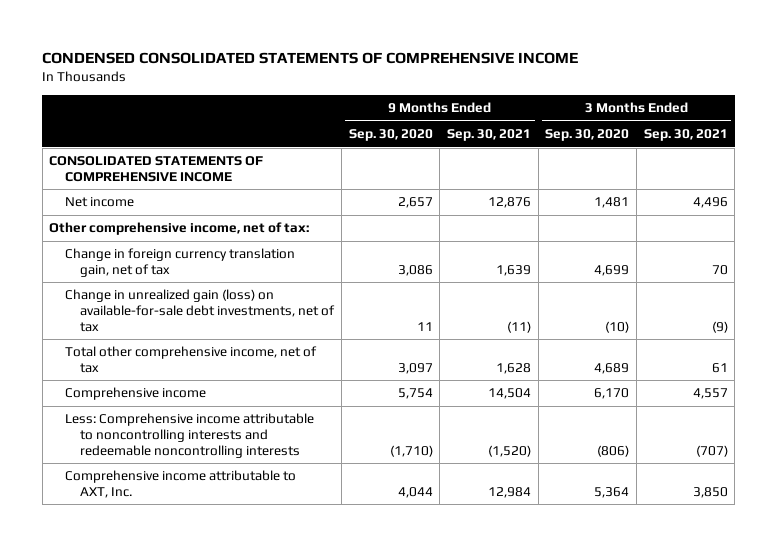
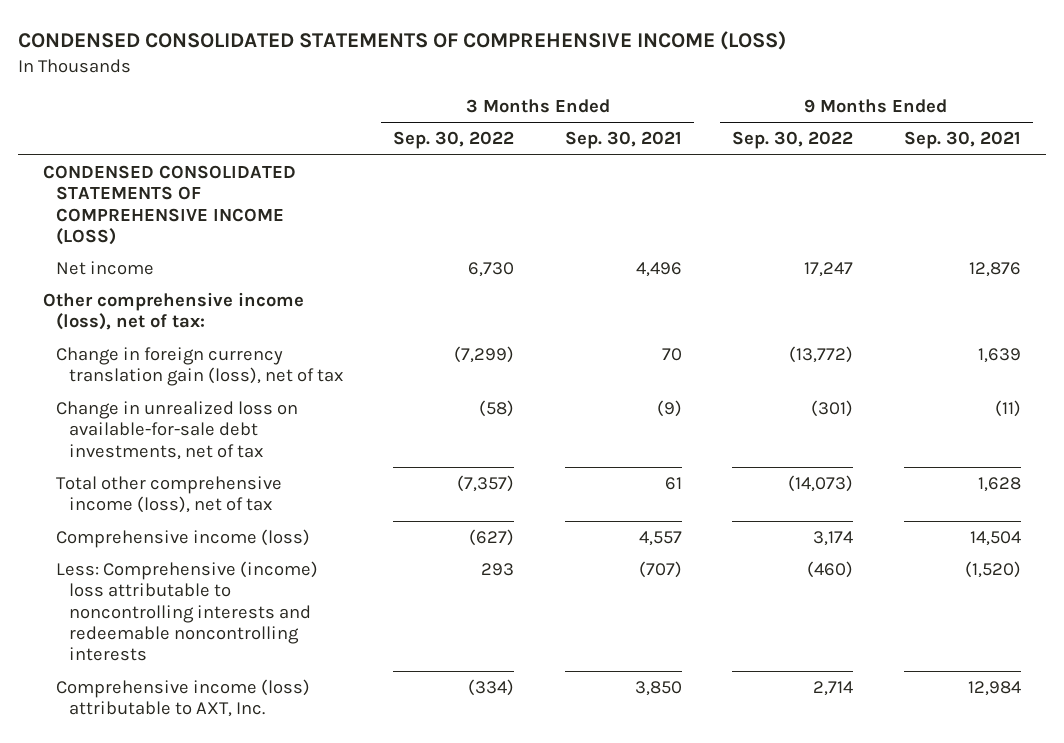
- CONDENSED CONSOLIDATED STATEMENTS OF COMPREHENSIVE INCOME
+ CONDENSED CONSOLIDATED STATEMENTS OF COMPREHENSIVE INCOME (LOSS)
- | 9 Months Ended Sep. 30, 2020 | 9 Months Ended Sep. 30, 2021 | 3 Months Ended Sep. 30, 2020 | 3 Months Ended Sep. 30, 2021
+ | 3 Months Ended Sep. 30, 2022 | 3 Months Ended Sep. 30, 2021 | 9 Months Ended Sep. 30, 2022 | 9 Months Ended Sep. 30, 2021
- CONSOLIDATED STATEMENTS OF COMPREHENSIVE INCOME
+ CONDENSED CONSOLIDATED STATEMENTS OF COMPREHENSIVE INCOME (LOSS)
- Other comprehensive income, net of tax:
- Change in foreign currency translation gain, net of tax | 3,086 | 1,639 | 4,699 | 70
- Change in unrealized gain (loss) on available-for-sale debt investments, net of tax | 11 | (11) | (10) | (9)
- Total other comprehensive income, net of tax | 3,097 | 1,628 | 4,689 | 61
- Comprehensive income | 5,754 | 14,504 | 6,170 | 4,557
- Less: Comprehensive income attributable to noncontrolling interests and redeemable noncontrolling interests | (1,710) | (1,520) | (806) | (707)
- Comprehensive income attributable to AXT, Inc. | 4,044 | 12,984 | 5,364 | 3,850
+ Other comprehensive income (loss), net of tax:
+ Change in foreign currency translation gain (loss), net of tax | (7,299) | 70 | (13,772) | 1,639
+ Change in unrealized loss on available-for-sale debt investments, net of tax | (58) | (9) | (301) | (11)
+ Total other comprehensive income (loss), net of tax | (7,357) | 61 | (14,073) | 1,628
+ Comprehensive income (loss) | (627) | 4,557 | 3,174 | 14,504
+ Less: Comprehensive (income) loss attributable to noncontrolling interests and redeemable noncontrolling interests | 293 | (707) | (460) | (1,520)
+ Comprehensive income (loss) attributable to AXT, Inc. | (334) | 3,850 | 2,714 | 12,984

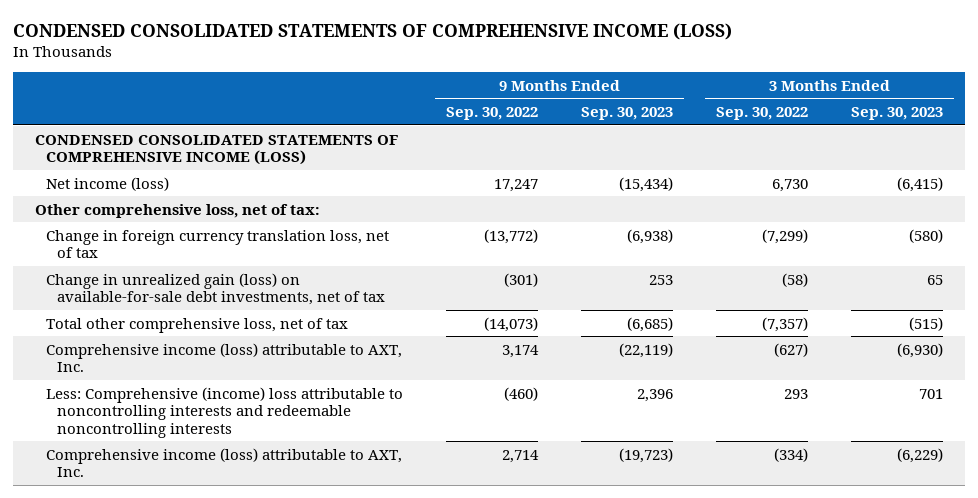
- | 3 Months Ended Sep. 30, 2022 | 3 Months Ended Sep. 30, 2021 | 9 Months Ended Sep. 30, 2022 | 9 Months Ended Sep. 30, 2021
+ | 9 Months Ended Sep. 30, 2022 | 9 Months Ended Sep. 30, 2023 | 3 Months Ended Sep. 30, 2022 | 3 Months Ended Sep. 30, 2023
- Net income | 6,730 | 4,496 | 17,247 | 12,876
- Other comprehensive income (loss), net of tax:
- Change in foreign currency translation gain (loss), net of tax | (7,299) | 70 | (13,772) | 1,639
- Change in unrealized loss on available-for-sale debt investments, net of tax | (58) | (9) | (301) | (11)
- Total other comprehensive income (loss), net of tax | (7,357) | 61 | (14,073) | 1,628
- Comprehensive income (loss) | (627) | 4,557 | 3,174 | 14,504
+ Net income (loss) | 17,247 | (15,434) | 6,730 | (6,415)
+ Other comprehensive loss, net of tax:
+ Change in foreign currency translation loss, net of tax | (13,772) | (6,938) | (7,299) | (580)
+ Change in unrealized gain (loss) on available-for-sale debt investments, net of tax | (301) | 253 | (58) | 65
+ Total other comprehensive loss, net of tax | (14,073) | (6,685) | (7,357) | (515)
+ Comprehensive income (loss) attributable to AXT, Inc. | 3,174 | (22,119) | (627) | (6,930)

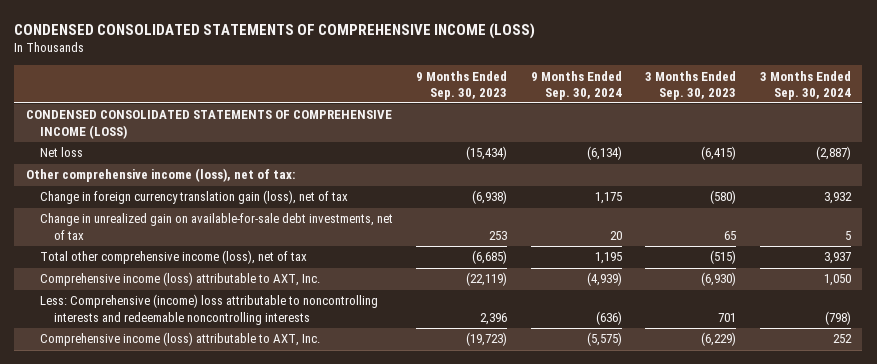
- | 9 Months Ended Sep. 30, 2022 | 9 Months Ended Sep. 30, 2023 | 3 Months Ended Sep. 30, 2022 | 3 Months Ended Sep. 30, 2023
+ | 9 Months Ended Sep. 30, 2023 | 9 Months Ended Sep. 30, 2024 | 3 Months Ended Sep. 30, 2023 | 3 Months Ended Sep. 30, 2024
- Net income (loss) | 17,247 | (15,434) | 6,730 | (6,415)
- Other comprehensive loss, net of tax:
- Change in foreign currency translation loss, net of tax | (13,772) | (6,938) | (7,299) | (580)
- Change in unrealized gain (loss) on available-for-sale debt investments, net of tax | (301) | 253 | (58) | 65
- Total other comprehensive loss, net of tax | (14,073) | (6,685) | (7,357) | (515)
+ Net loss | (15,434) | (6,134) | (6,415) | (2,887)
+ Other comprehensive income (loss), net of tax:
+ Change in foreign currency translation gain (loss), net of tax | (6,938) | 1,175 | (580) | 3,932
+ Change in unrealized gain on available-for-sale debt investments, net of tax | 253 | 20 | 65 | 5
+ Total other comprehensive income (loss), net of tax | (6,685) | 1,195 | (515) | 3,937

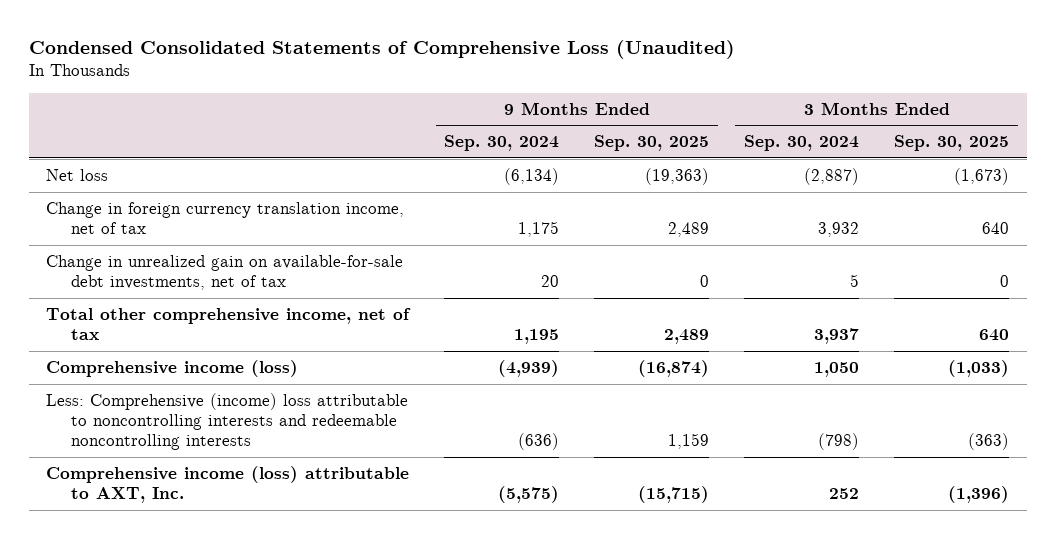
- CONDENSED CONSOLIDATED STATEMENTS OF COMPREHENSIVE INCOME (LOSS)
+ Condensed Consolidated Statements of Comprehensive Loss (Unaudited)
- | 9 Months Ended Sep. 30, 2023 | 9 Months Ended Sep. 30, 2024 | 3 Months Ended Sep. 30, 2023 | 3 Months Ended Sep. 30, 2024
+ | 9 Months Ended Sep. 30, 2024 | 9 Months Ended Sep. 30, 2025 | 3 Months Ended Sep. 30, 2024 | 3 Months Ended Sep. 30, 2025
- CONDENSED CONSOLIDATED STATEMENTS OF COMPREHENSIVE INCOME (LOSS)
- Other comprehensive income (loss), net of tax:
- Change in foreign currency translation gain (loss), net of tax | (6,938) | 1,175 | (580) | 3,932
+ Change in foreign currency translation income, net of tax | 1,175 | 2,489 | 3,932 | 640
- Total other comprehensive income (loss), net of tax | (6,685) | 1,195 | (515) | 3,937
- Comprehensive income (loss) attributable to AXT, Inc. | (22,119) | (4,939) | (6,930) | 1,050
+ Total other comprehensive income, net of tax | 1,195 | 2,489 | 3,937 | 640
+ Comprehensive income (loss) | (4,939) | (16,874) | 1,050 | (1,033)

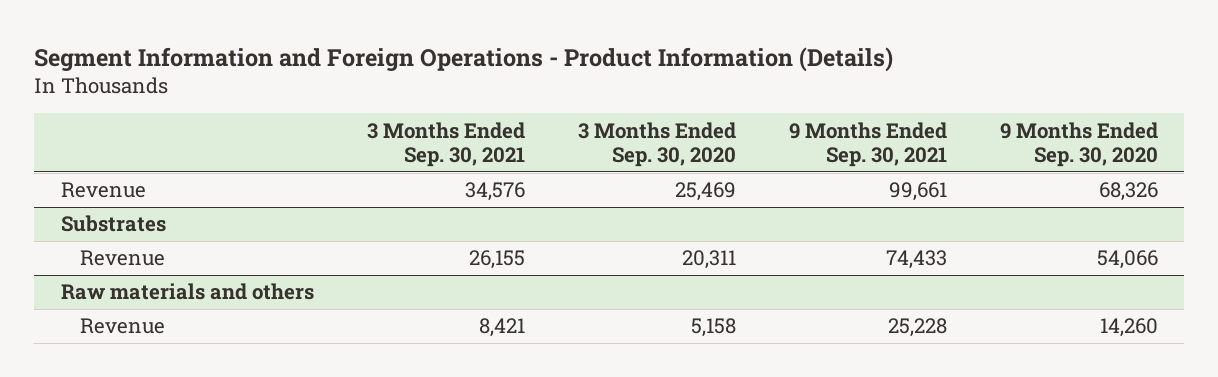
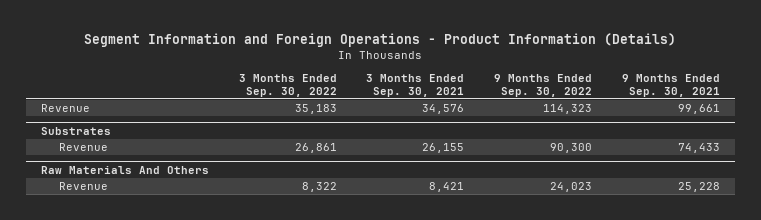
- | 3 Months Ended Sep. 30, 2021 | 3 Months Ended Sep. 30, 2020 | 9 Months Ended Sep. 30, 2021 | 9 Months Ended Sep. 30, 2020
+ | 3 Months Ended Sep. 30, 2022 | 3 Months Ended Sep. 30, 2021 | 9 Months Ended Sep. 30, 2022 | 9 Months Ended Sep. 30, 2021
- Raw materials and others
+ Raw Materials And Others

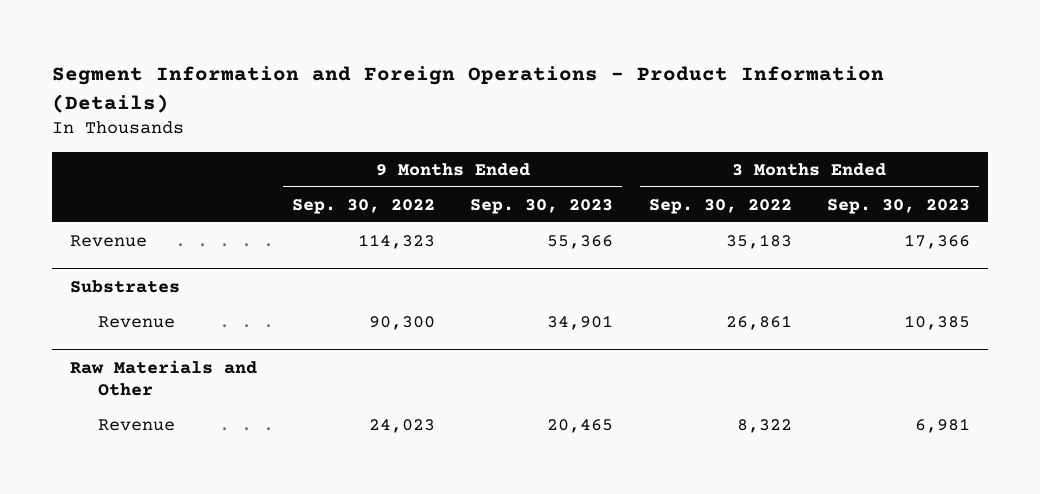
- | 3 Months Ended Sep. 30, 2022 | 3 Months Ended Sep. 30, 2021 | 9 Months Ended Sep. 30, 2022 | 9 Months Ended Sep. 30, 2021
+ | 9 Months Ended Sep. 30, 2022 | 9 Months Ended Sep. 30, 2023 | 3 Months Ended Sep. 30, 2022 | 3 Months Ended Sep. 30, 2023
- Raw Materials And Others
+ Raw Materials and Other

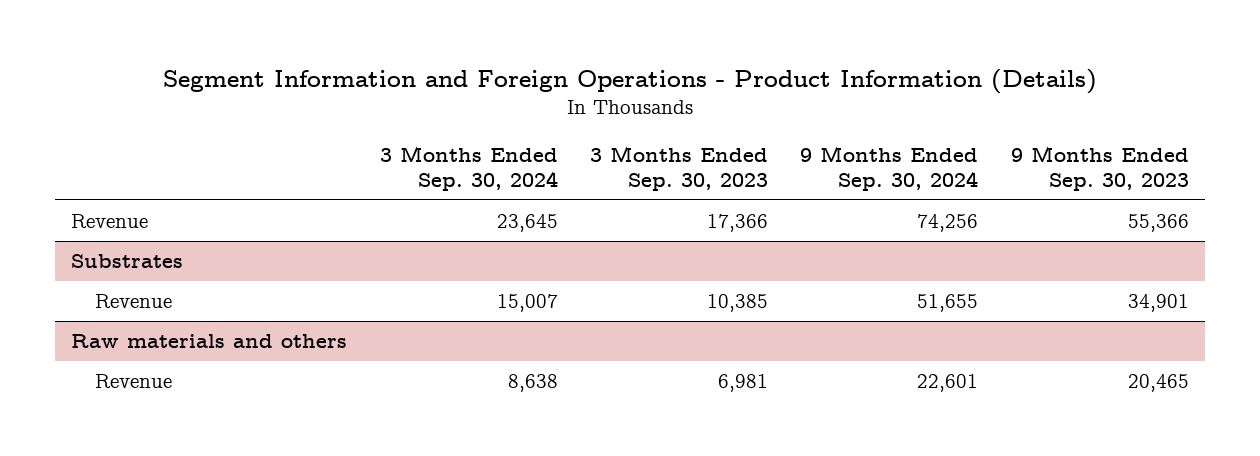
- | 9 Months Ended Sep. 30, 2022 | 9 Months Ended Sep. 30, 2023 | 3 Months Ended Sep. 30, 2022 | 3 Months Ended Sep. 30, 2023
+ | 3 Months Ended Sep. 30, 2024 | 3 Months Ended Sep. 30, 2023 | 9 Months Ended Sep. 30, 2024 | 9 Months Ended Sep. 30, 2023
- Raw Materials and Other
+ Raw materials and others

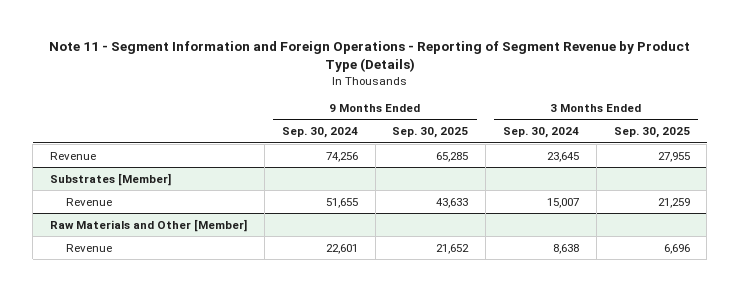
- Segment Information and Foreign Operations - Product Information (Details)
+ Note 11 - Segment Information and Foreign Operations - Reporting of Segment Revenue by Product Type (Details)
- | 3 Months Ended Sep. 30, 2024 | 3 Months Ended Sep. 30, 2023 | 9 Months Ended Sep. 30, 2024 | 9 Months Ended Sep. 30, 2023
+ | 9 Months Ended Sep. 30, 2024 | 9 Months Ended Sep. 30, 2025 | 3 Months Ended Sep. 30, 2024 | 3 Months Ended Sep. 30, 2025
- Substrates
+ Substrates [Member]
- Raw materials and others
+ Raw Materials and Other [Member]

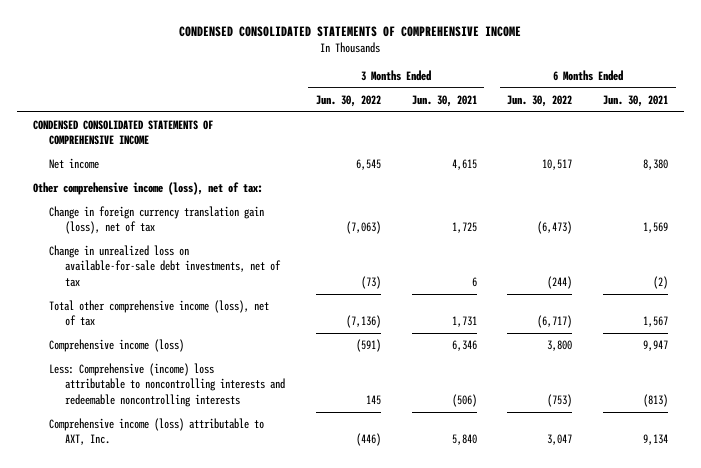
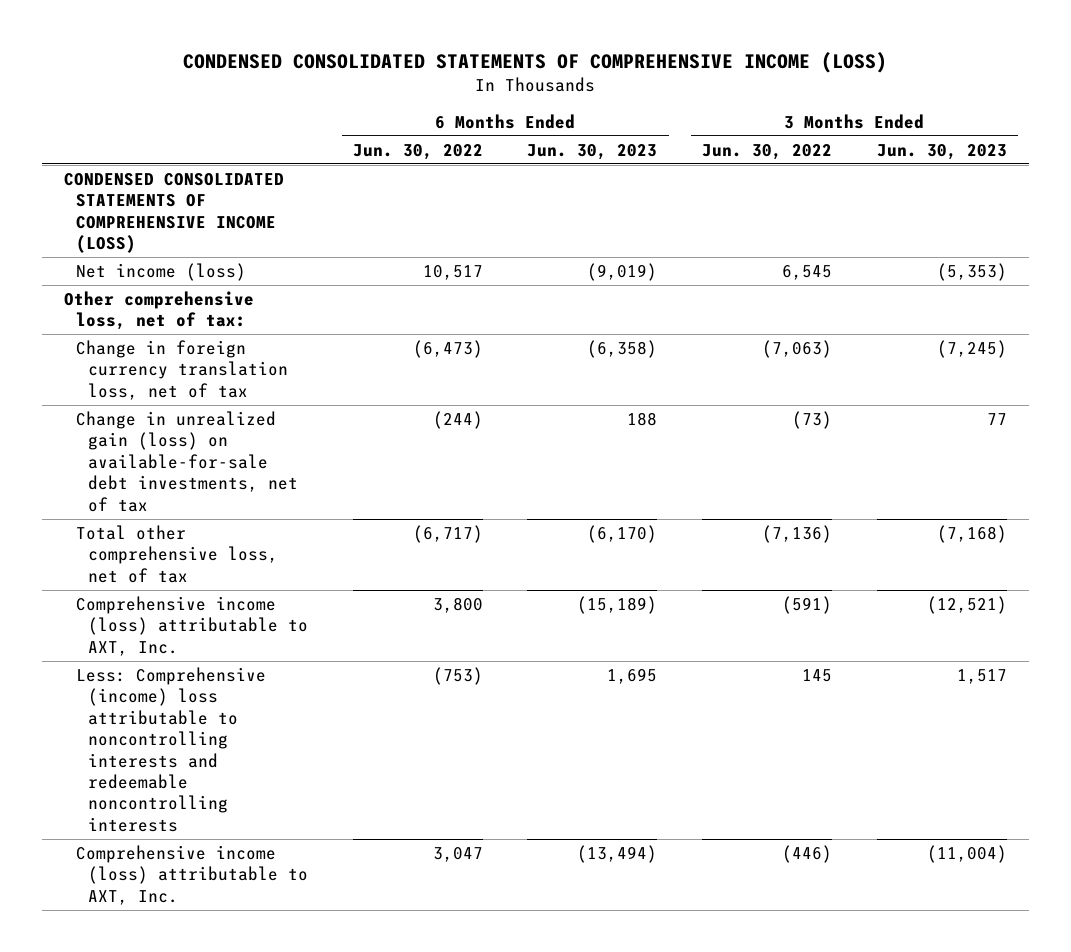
- CONDENSED CONSOLIDATED STATEMENTS OF COMPREHENSIVE INCOME
+ CONDENSED CONSOLIDATED STATEMENTS OF COMPREHENSIVE INCOME (LOSS)
- | 3 Months Ended Jun. 30, 2022 | 3 Months Ended Jun. 30, 2021 | 6 Months Ended Jun. 30, 2022 | 6 Months Ended Jun. 30, 2021
+ | 6 Months Ended Jun. 30, 2022 | 6 Months Ended Jun. 30, 2023 | 3 Months Ended Jun. 30, 2022 | 3 Months Ended Jun. 30, 2023
- CONDENSED CONSOLIDATED STATEMENTS OF COMPREHENSIVE INCOME
- Net income | 6,545 | 4,615 | 10,517 | 8,380
- Other comprehensive income (loss), net of tax:
- Change in foreign currency translation gain (loss), net of tax | (7,063) | 1,725 | (6,473) | 1,569
- Change in unrealized loss on available-for-sale debt investments, net of tax | (73) | 6 | (244) | (2)
- Total other comprehensive income (loss), net of tax | (7,136) | 1,731 | (6,717) | 1,567
- Comprehensive income (loss) | (591) | 6,346 | 3,800 | 9,947
+ CONDENSED CONSOLIDATED STATEMENTS OF COMPREHENSIVE INCOME (LOSS)
+ Net income (loss) | 10,517 | (9,019) | 6,545 | (5,353)
+ Other comprehensive loss, net of tax:
+ Change in foreign currency translation loss, net of tax | (6,473) | (6,358) | (7,063) | (7,245)
+ Change in unrealized gain (loss) on available-for-sale debt investments, net of tax | (244) | 188 | (73) | 77
+ Total other comprehensive loss, net of tax | (6,717) | (6,170) | (7,136) | (7,168)
+ Comprehensive income (loss) attributable to AXT, Inc. | 3,800 | (15,189) | (591) | (12,521)

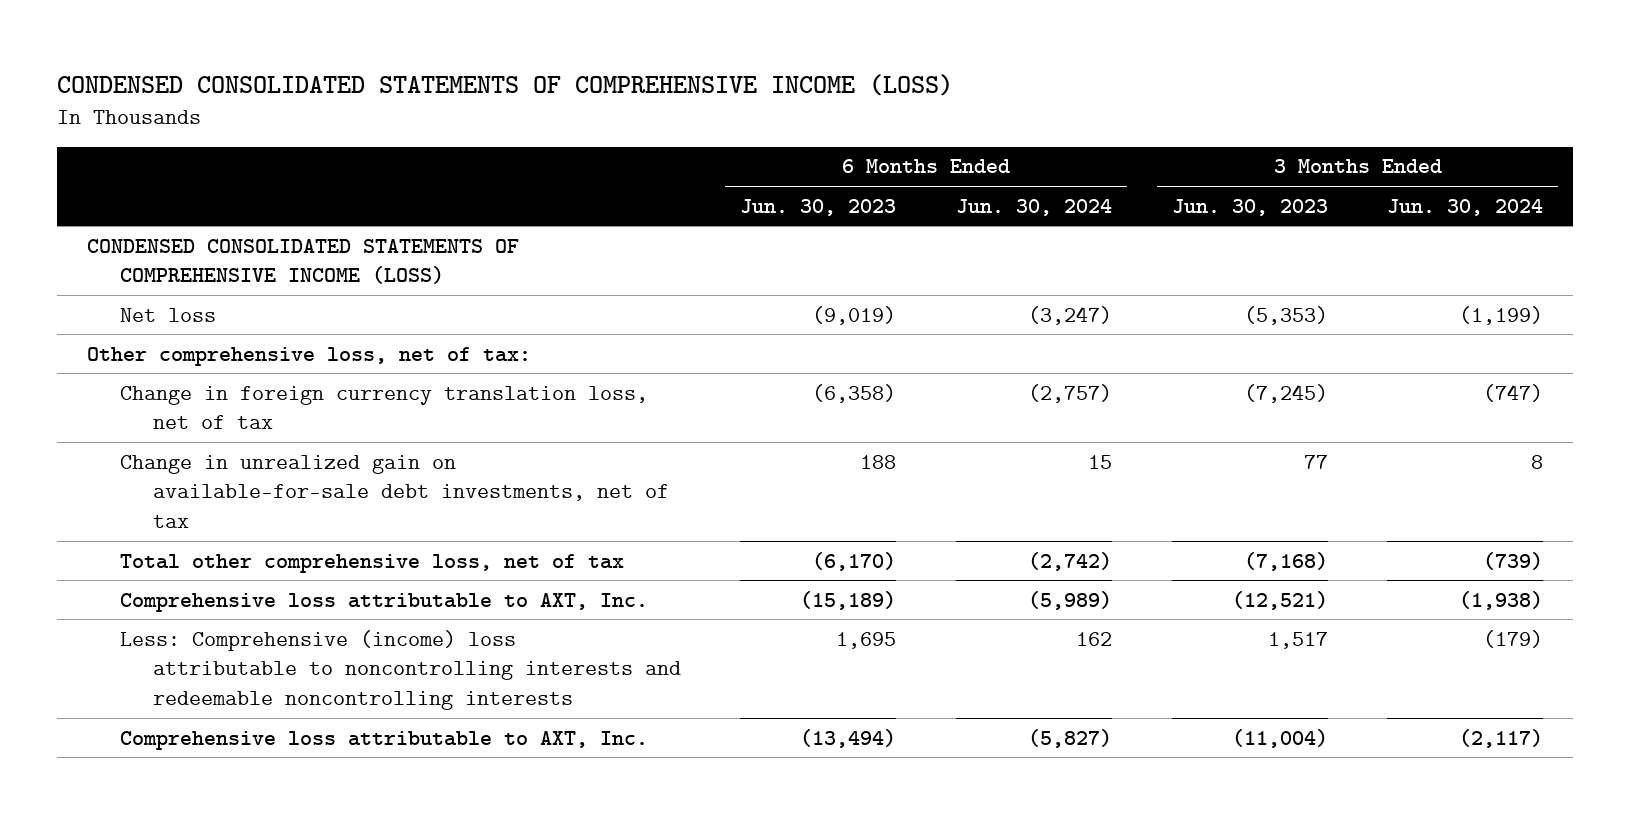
- | 6 Months Ended Jun. 30, 2022 | 6 Months Ended Jun. 30, 2023 | 3 Months Ended Jun. 30, 2022 | 3 Months Ended Jun. 30, 2023
+ | 6 Months Ended Jun. 30, 2023 | 6 Months Ended Jun. 30, 2024 | 3 Months Ended Jun. 30, 2023 | 3 Months Ended Jun. 30, 2024
- Net income (loss) | 10,517 | (9,019) | 6,545 | (5,353)
+ Net loss | (9,019) | (3,247) | (5,353) | (1,199)
- Change in unrealized gain (loss) on available-for-sale debt investments, net of tax | (244) | 188 | (73) | 77
+ Change in unrealized gain on available-for-sale debt investments, net of tax | 188 | 15 | 77 | 8
- Comprehensive income (loss) attributable to AXT, Inc. | 3,800 | (15,189) | (591) | (12,521)
+ Comprehensive loss attributable to AXT, Inc. | (15,189) | (5,989) | (12,521) | (1,938)
- Comprehensive income (loss) attributable to AXT, Inc. | 3,047 | (13,494) | (446) | (11,004)
+ Comprehensive loss attributable to AXT, Inc. | (13,494) | (5,827) | (11,004) | (2,117)

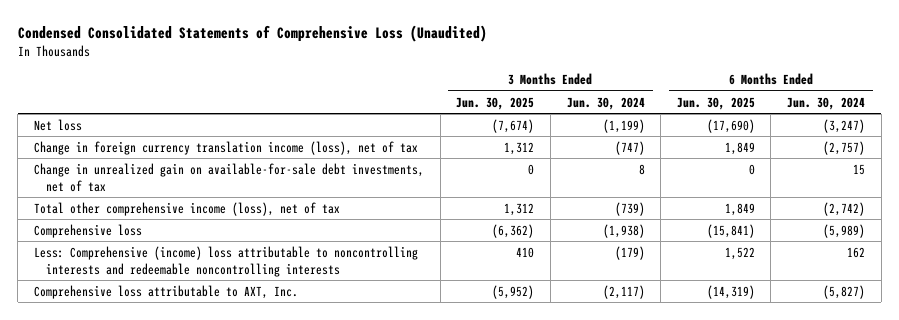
- CONDENSED CONSOLIDATED STATEMENTS OF COMPREHENSIVE INCOME (LOSS)
+ Condensed Consolidated Statements of Comprehensive Loss (Unaudited)
- | 6 Months Ended Jun. 30, 2023 | 6 Months Ended Jun. 30, 2024 | 3 Months Ended Jun. 30, 2023 | 3 Months Ended Jun. 30, 2024
+ | 3 Months Ended Jun. 30, 2025 | 3 Months Ended Jun. 30, 2024 | 6 Months Ended Jun. 30, 2025 | 6 Months Ended Jun. 30, 2024
- CONDENSED CONSOLIDATED STATEMENTS OF COMPREHENSIVE INCOME (LOSS)
- Other comprehensive loss, net of tax:
- Change in foreign currency translation loss, net of tax | (6,358) | (2,757) | (7,245) | (747)
+ Change in foreign currency translation income (loss), net of tax | 1,312 | (747) | 1,849 | (2,757)
- Total other comprehensive loss, net of tax | (6,170) | (2,742) | (7,168) | (739)
- Comprehensive loss attributable to AXT, Inc. | (15,189) | (5,989) | (12,521) | (1,938)
+ Total other comprehensive income (loss), net of tax | 1,312 | (739) | 1,849 | (2,742)
+ Comprehensive loss | (6,362) | (1,938) | (15,841) | (5,989)

